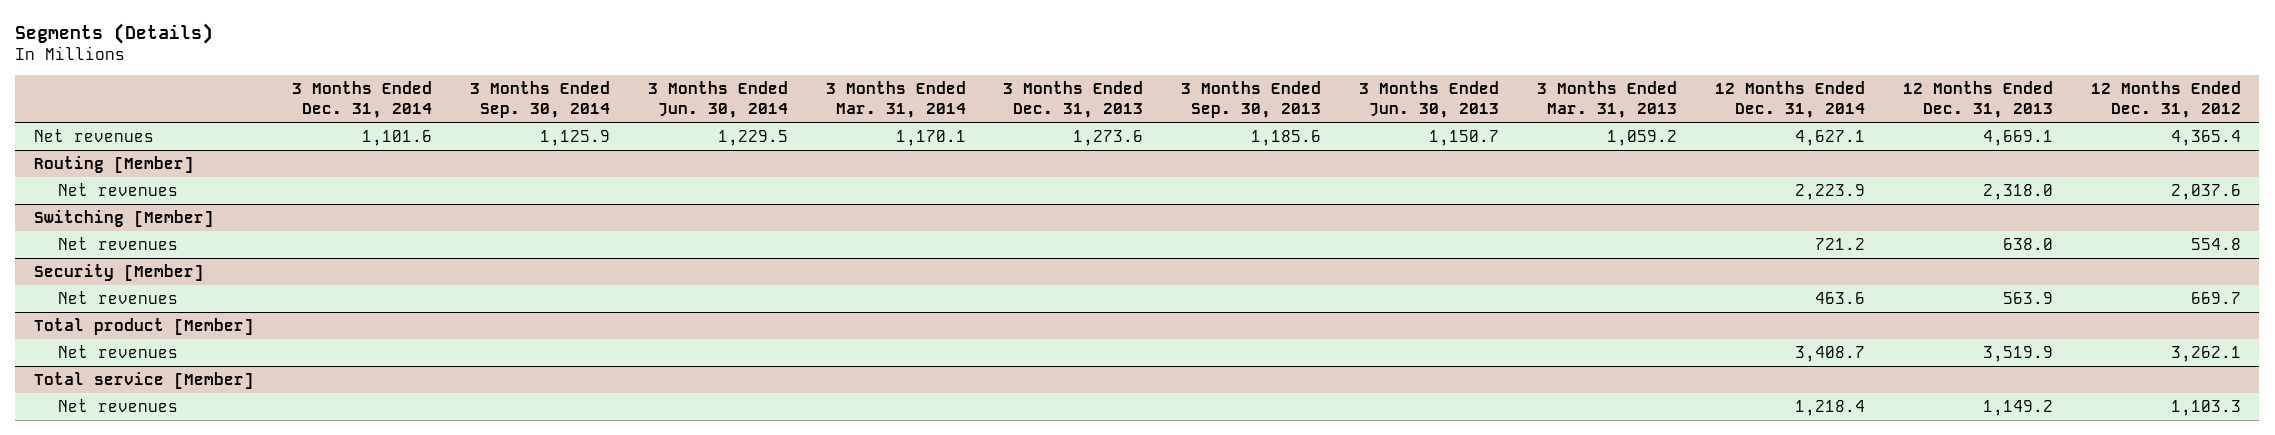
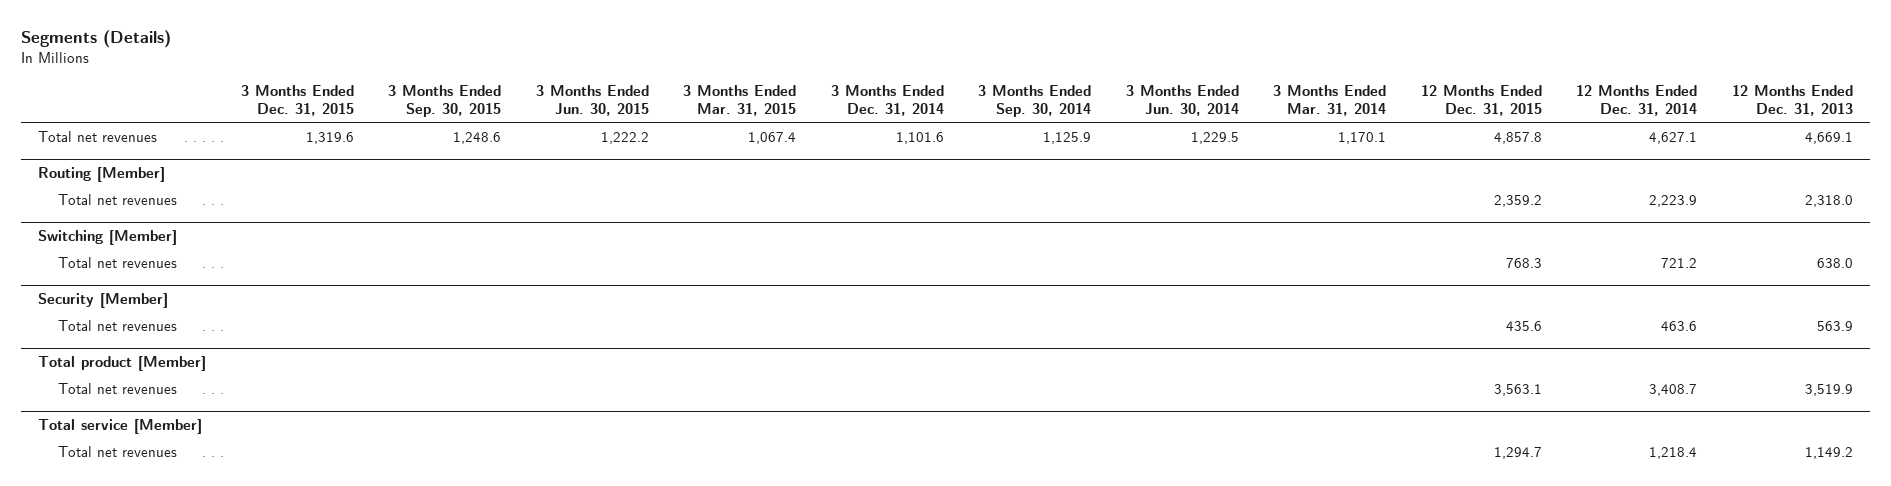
- | 3 Months Ended Dec. 31, 2014 | 3 Months Ended Sep. 30, 2014 | 3 Months Ended Jun. 30, 2014 | 3 Months Ended Mar. 31, 2014 | 3 Months Ended Dec. 31, 2013 | 3 Months Ended Sep. 30, 2013 | 3 Months Ended Jun. 30, 2013 | 3 Months Ended Mar. 31, 2013 | 12 Months Ended Dec. 31, 2014 | 12 Months Ended Dec. 31, 2013 | 12 Months Ended Dec. 31, 2012
+ | 3 Months Ended Dec. 31, 2015 | 3 Months Ended Sep. 30, 2015 | 3 Months Ended Jun. 30, 2015 | 3 Months Ended Mar. 31, 2015 | 3 Months Ended Dec. 31, 2014 | 3 Months Ended Sep. 30, 2014 | 3 Months Ended Jun. 30, 2014 | 3 Months Ended Mar. 31, 2014 | 12 Months Ended Dec. 31, 2015 | 12 Months Ended Dec. 31, 2014 | 12 Months Ended Dec. 31, 2013
- Net revenues | 1,101.6 | 1,125.9 | 1,229.5 | 1,170.1 | 1,273.6 | 1,185.6 | 1,150.7 | 1,059.2 | 4,627.1 | 4,669.1 | 4,365.4
+ Total net revenues | 1,319.6 | 1,248.6 | 1,222.2 | 1,067.4 | 1,101.6 | 1,125.9 | 1,229.5 | 1,170.1 | 4,857.8 | 4,627.1 | 4,669.1
@ Routing [Member]
- Net revenues | | | | | | | | | 2,223.9 | 2,318.0 | 2,037.6
+ Total net revenues | | | | | | | | | 2,359.2 | 2,223.9 | 2,318.0
@ Switching [Member]
- Net revenues | | | | | | | | | 721.2 | 638.0 | 554.8
+ Total net revenues | | | | | | | | | 768.3 | 721.2 | 638.0
@ Security [Member]
- Net revenues | | | | | | | | | 463.6 | 563.9 | 669.7
+ Total net revenues | | | | | | | | | 435.6 | 463.6 | 563.9
@ Total product [Member]
- Net revenues | | | | | | | | | 3,408.7 | 3,519.9 | 3,262.1
+ Total net revenues | | | | | | | | | 3,563.1 | 3,408.7 | 3,519.9
@ Total service [Member]
- Net revenues | | | | | | | | | 1,218.4 | 1,149.2 | 1,103.3
+ Total net revenues | | | | | | | | | 1,294.7 | 1,218.4 | 1,149.2

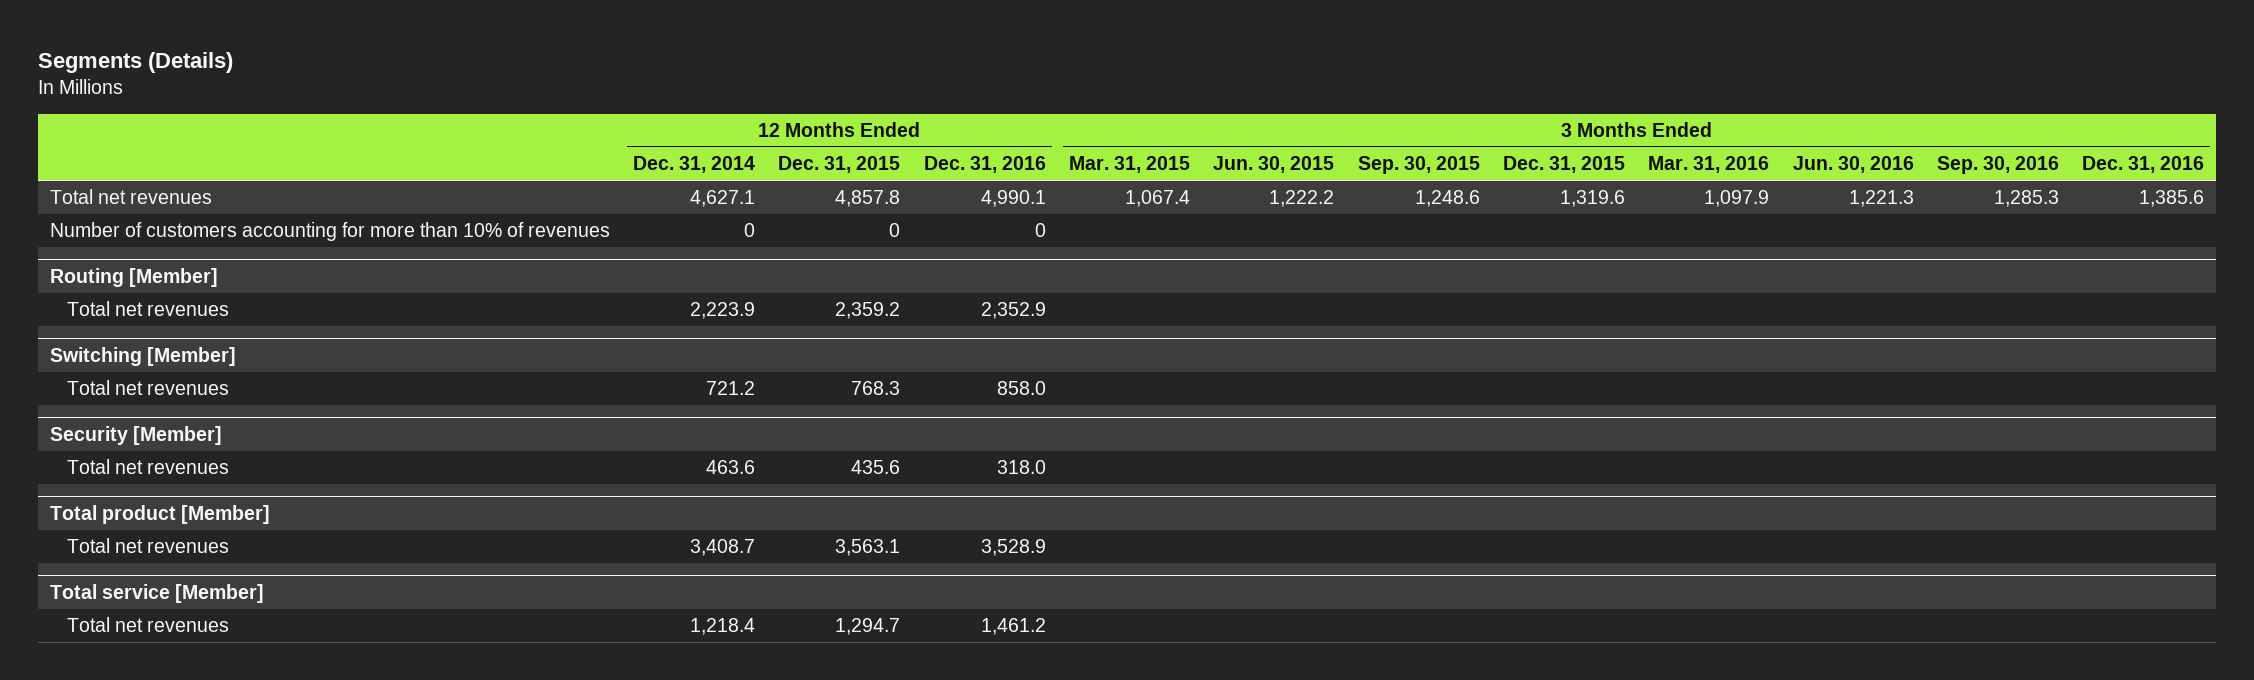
- | 3 Months Ended Dec. 31, 2015 | 3 Months Ended Sep. 30, 2015 | 3 Months Ended Jun. 30, 2015 | 3 Months Ended Mar. 31, 2015 | 3 Months Ended Dec. 31, 2014 | 3 Months Ended Sep. 30, 2014 | 3 Months Ended Jun. 30, 2014 | 3 Months Ended Mar. 31, 2014 | 12 Months Ended Dec. 31, 2015 | 12 Months Ended Dec. 31, 2014 | 12 Months Ended Dec. 31, 2013
+ | 12 Months Ended Dec. 31, 2014 | 12 Months Ended Dec. 31, 2015 | 12 Months Ended Dec. 31, 2016 | 3 Months Ended Mar. 31, 2015 | 3 Months Ended Jun. 30, 2015 | 3 Months Ended Sep. 30, 2015 | 3 Months Ended Dec. 31, 2015 | 3 Months Ended Mar. 31, 2016 | 3 Months Ended Jun. 30, 2016 | 3 Months Ended Sep. 30, 2016 | 3 Months Ended Dec. 31, 2016
+ Number of customers accounting for more than 10% of revenues | 0 | 0 | 0 | | | | | | | |

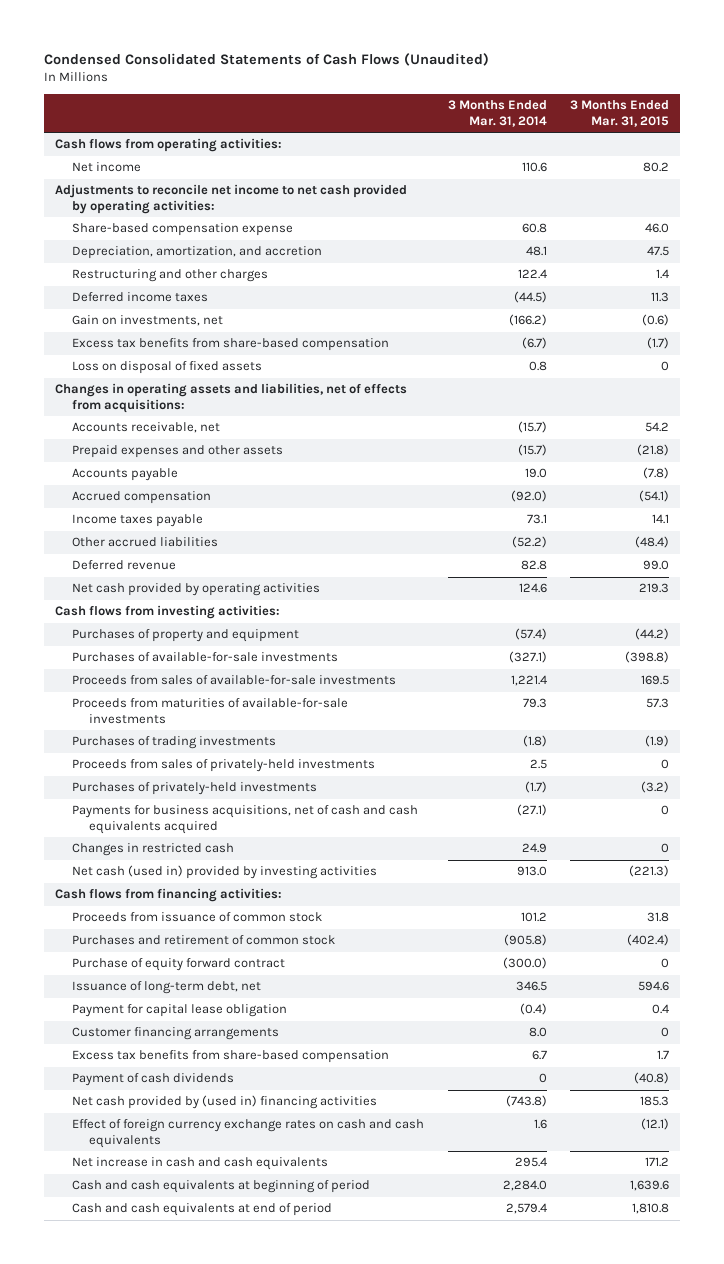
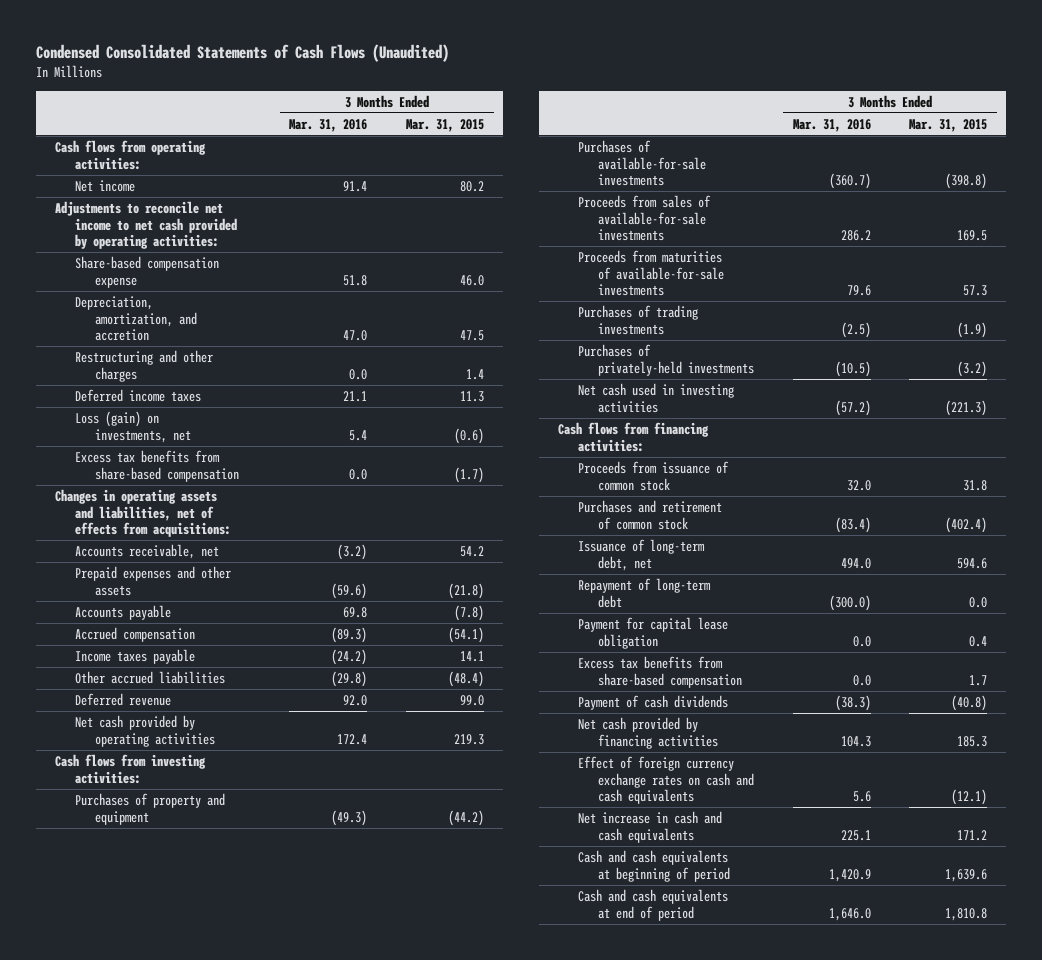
- | 3 Months Ended Mar. 31, 2014 | 3 Months Ended Mar. 31, 2015
+ | 3 Months Ended Mar. 31, 2016 | 3 Months Ended Mar. 31, 2015
- Gain on investments, net | (166.2) | (0.6)
+ Loss (gain) on investments, net | 5.4 | (0.6)
- Loss on disposal of fixed assets | 0.8 | 0
- Proceeds from sales of privately-held investments | 2.5 | 0
- Payments for business acquisitions, net of cash and cash equivalents acquired | (27.1) | 0
- Changes in restricted cash | 24.9 | 0
- Net cash (used in) provided by investing activities | 913.0 | (221.3)
+ Net cash used in investing activities | (57.2) | (221.3)
- Purchase of equity forward contract | (300.0) | 0
+ Repayment of long-term debt | (300.0) | 0.0
- Customer financing arrangements | 8.0 | 0
- Net cash provided by (used in) financing activities | (743.8) | 185.3
+ Net cash provided by financing activities | 104.3 | 185.3

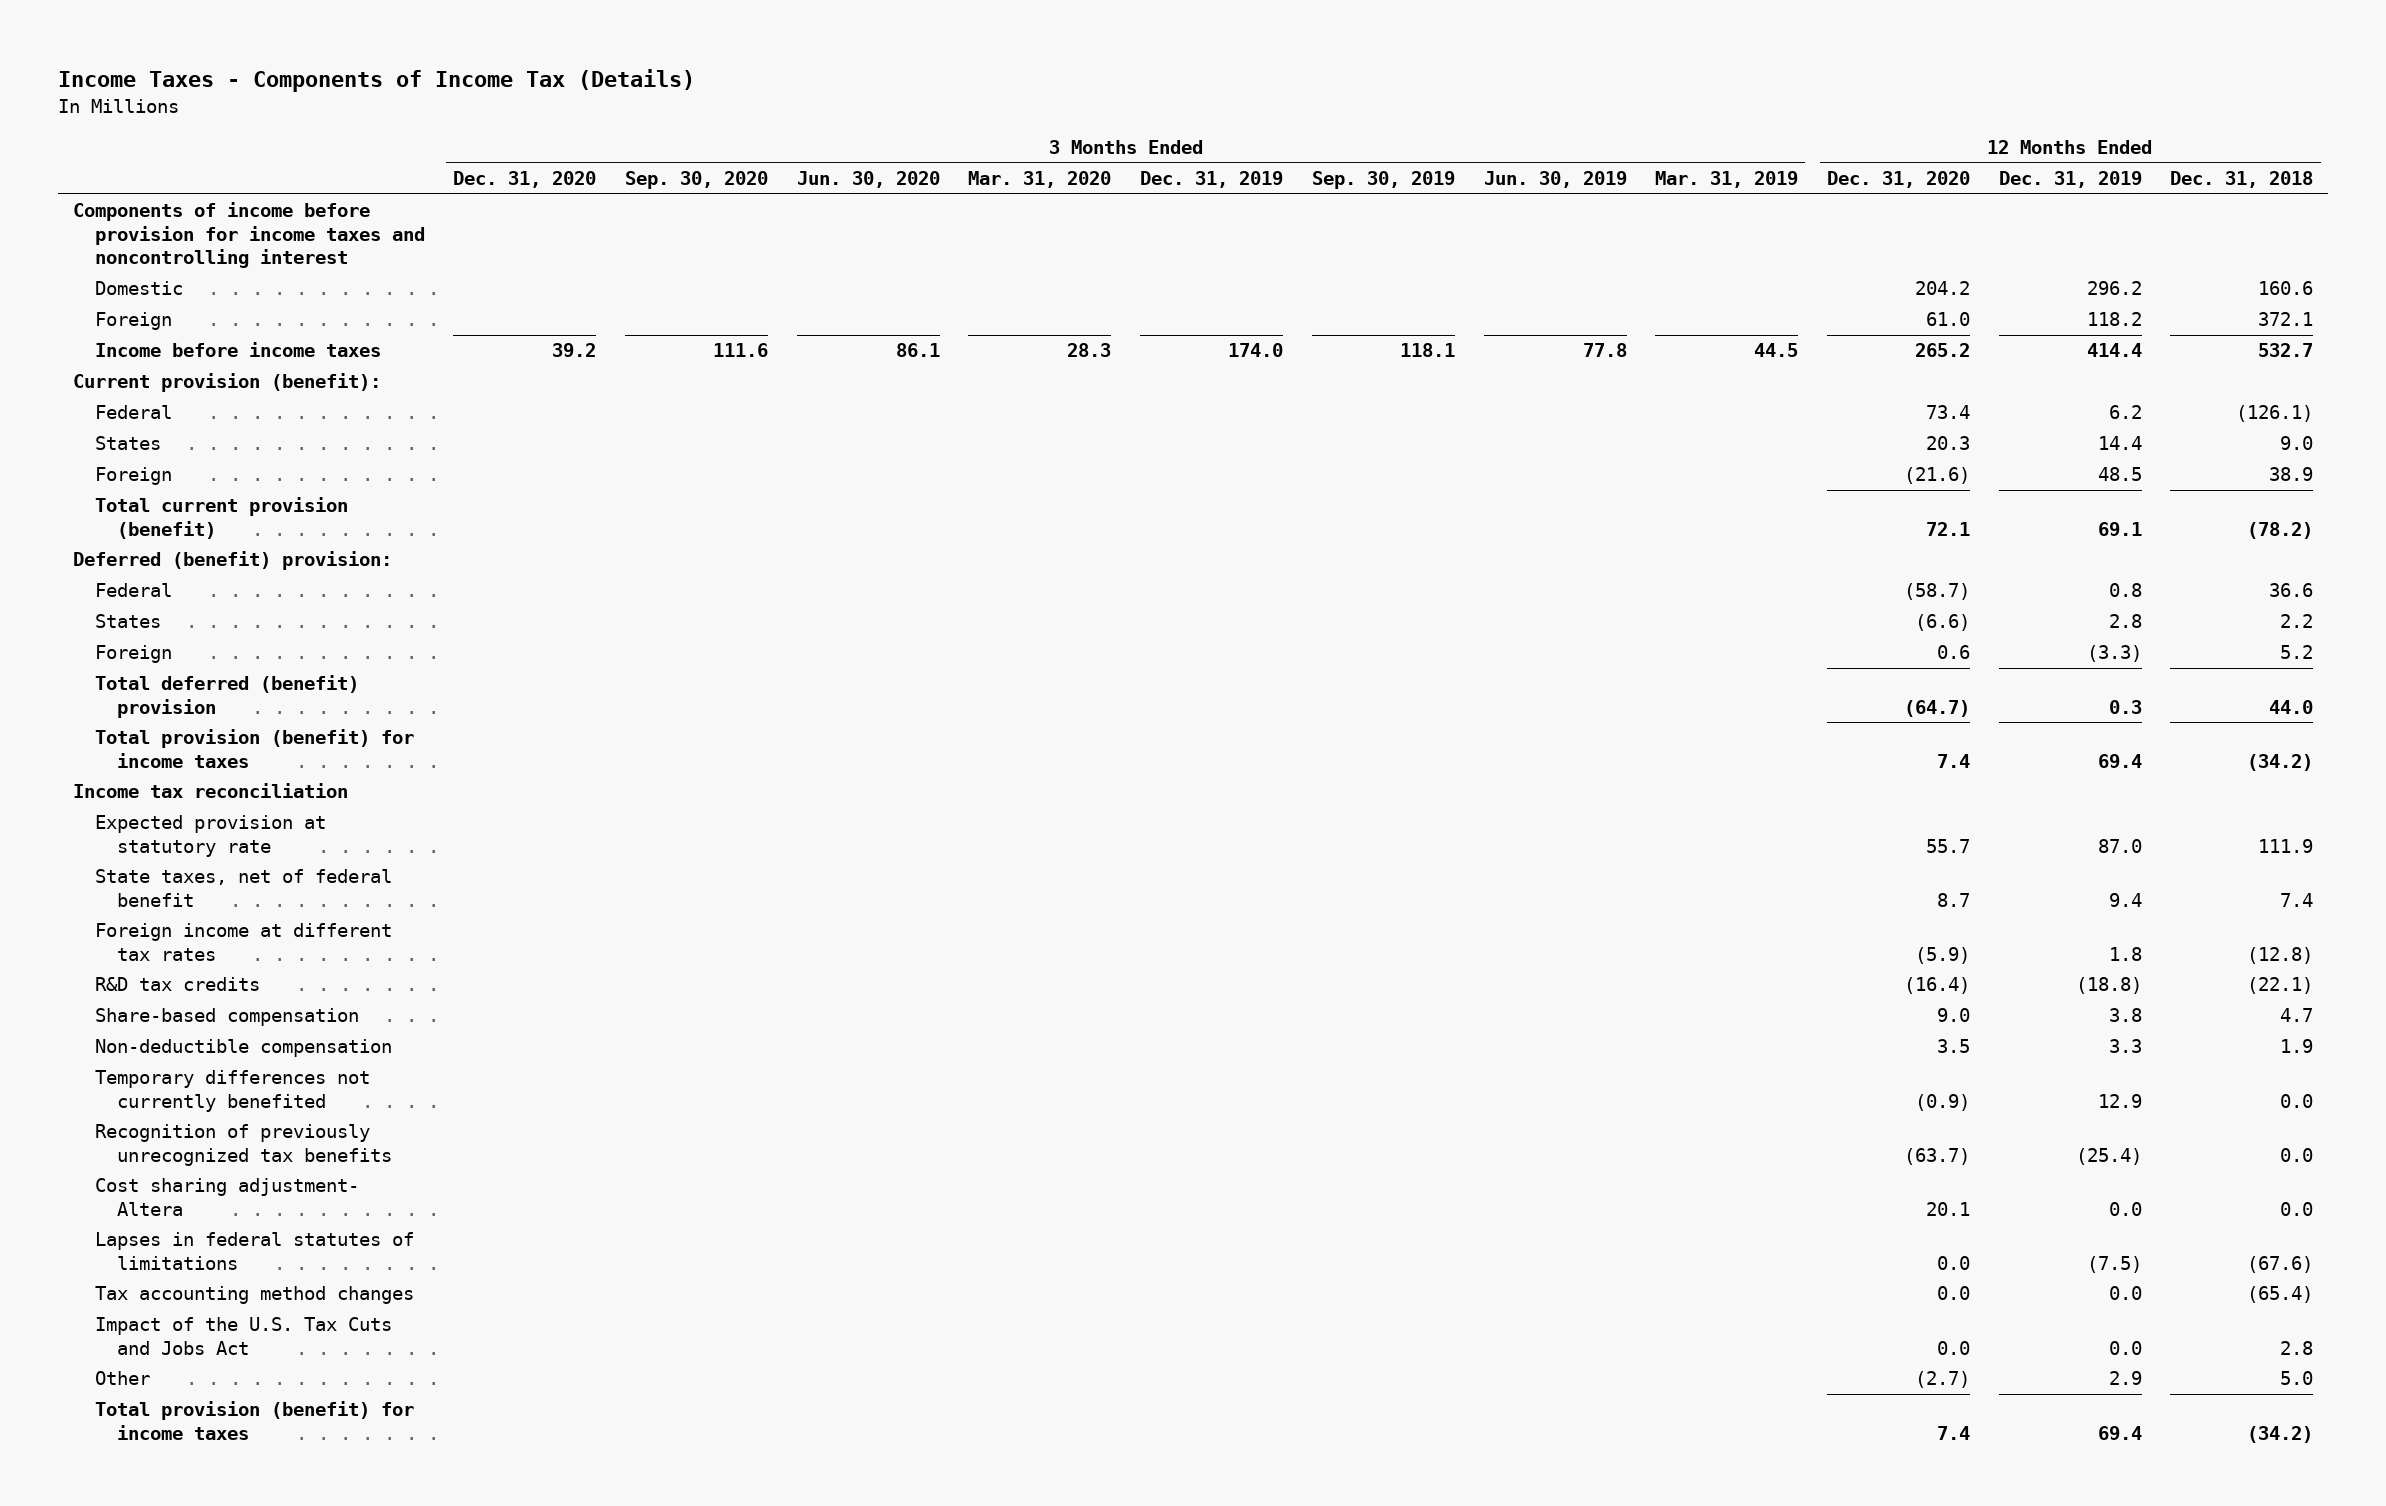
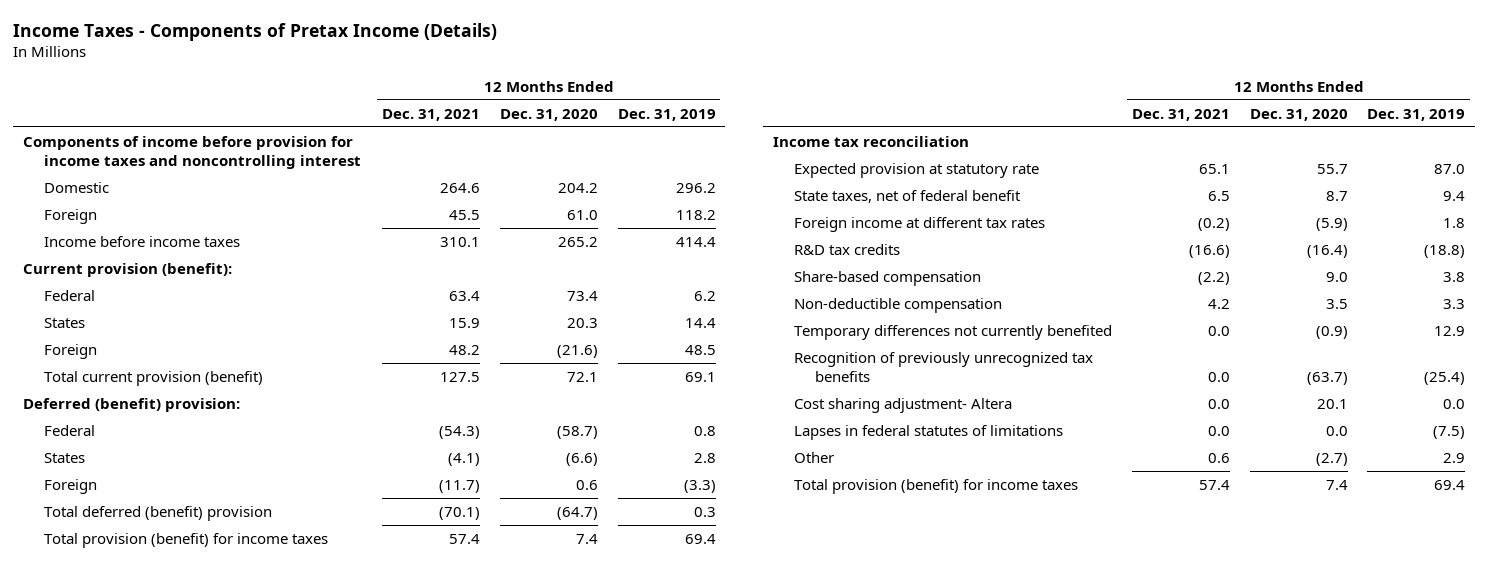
- Income Taxes - Components of Income Tax (Details)
+ Income Taxes - Components of Pretax Income (Details)
- | 3 Months Ended Dec. 31, 2020 | 3 Months Ended Sep. 30, 2020 | 3 Months Ended Jun. 30, 2020 | 3 Months Ended Mar. 31, 2020 | 3 Months Ended Dec. 31, 2019 | 3 Months Ended Sep. 30, 2019 | 3 Months Ended Jun. 30, 2019 | 3 Months Ended Mar. 31, 2019 | 12 Months Ended Dec. 31, 2020 | 12 Months Ended Dec. 31, 2019 | 12 Months Ended Dec. 31, 2018
+ | 12 Months Ended Dec. 31, 2021 | 12 Months Ended Dec. 31, 2020 | 12 Months Ended Dec. 31, 2019
- Tax accounting method changes | | | | | | | | | 0.0 | 0.0 | (65.4)
- Impact of the U.S. Tax Cuts and Jobs Act | | | | | | | | | 0.0 | 0.0 | 2.8

